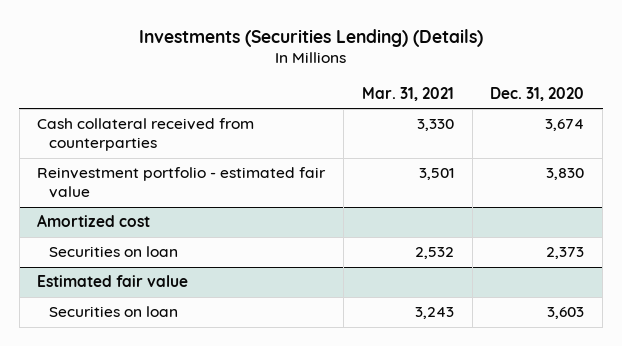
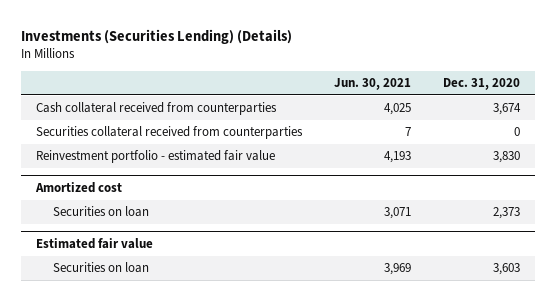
- | Mar. 31, 2021 | Dec. 31, 2020
+ | Jun. 30, 2021 | Dec. 31, 2020
+ Securities collateral received from counterparties | 7 | 0

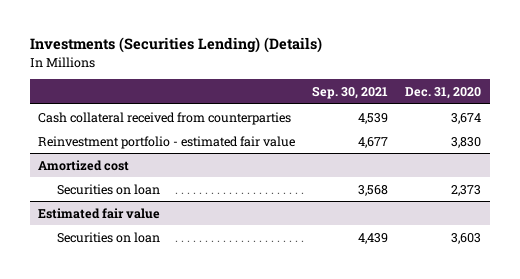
- | Jun. 30, 2021 | Dec. 31, 2020
+ | Sep. 30, 2021 | Dec. 31, 2020
- Securities collateral received from counterparties | 7 | 0

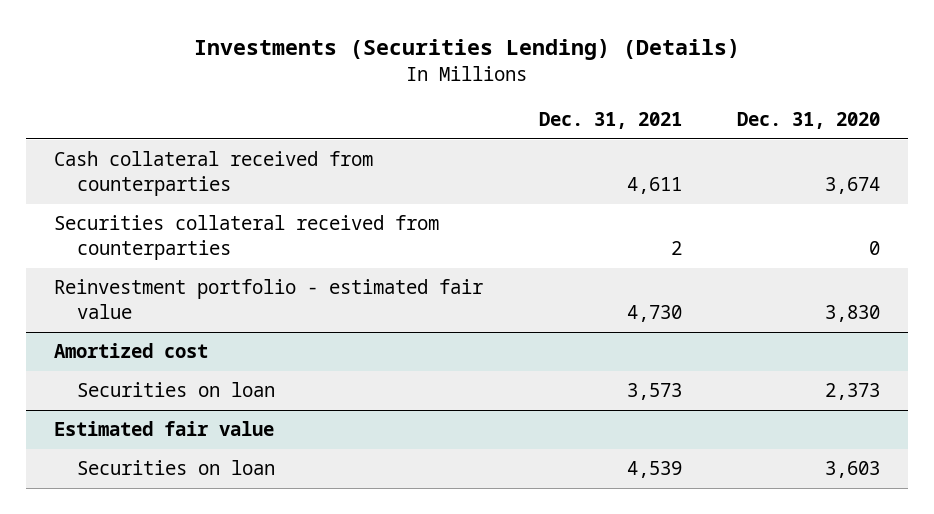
- | Sep. 30, 2021 | Dec. 31, 2020
+ | Dec. 31, 2021 | Dec. 31, 2020
+ Securities collateral received from counterparties | 2 | 0

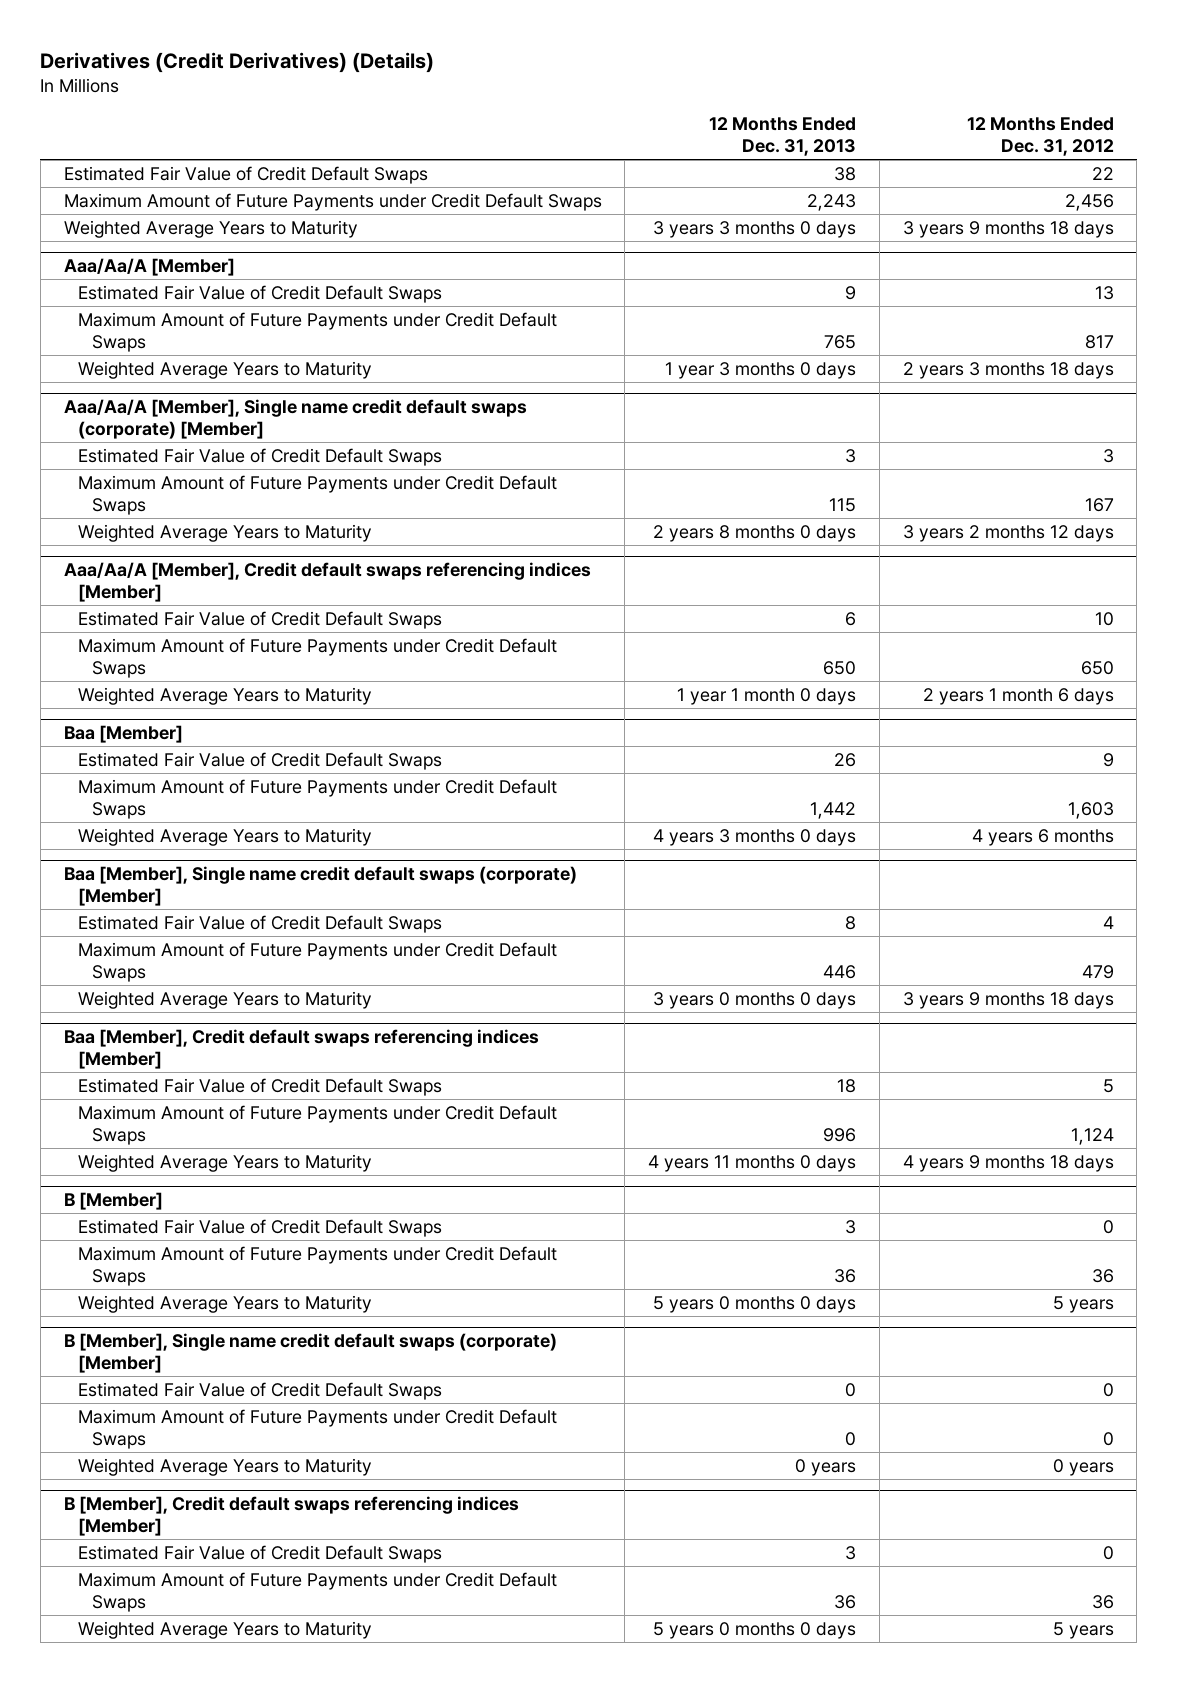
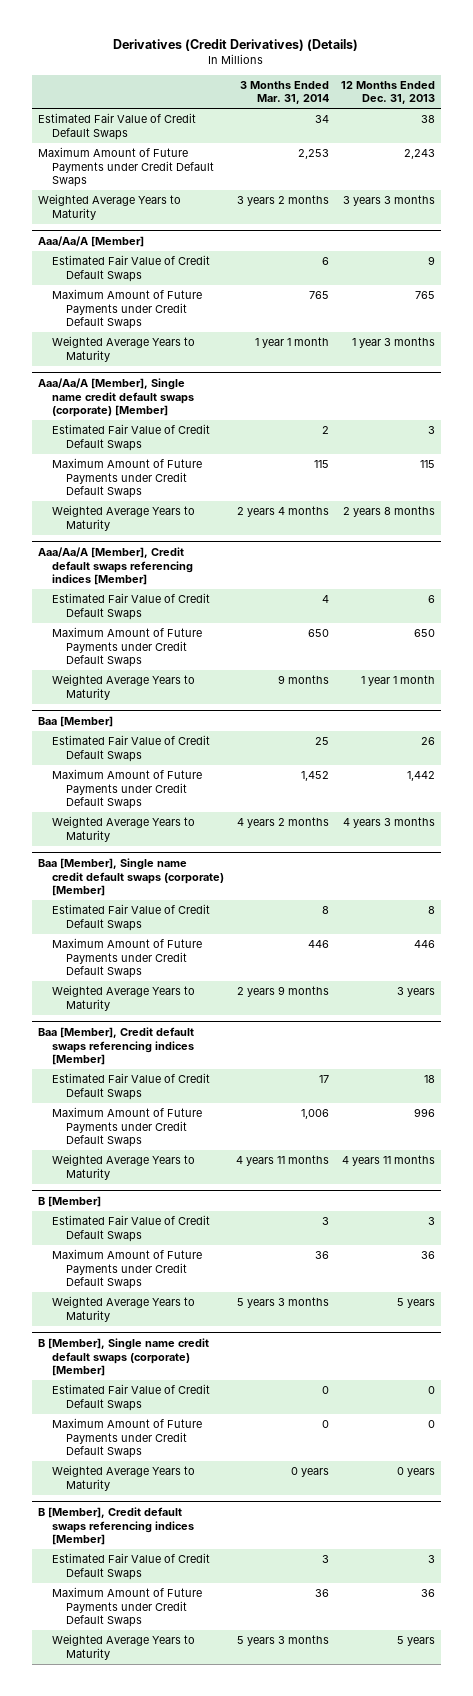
- | 12 Months Ended Dec. 31, 2013 | 12 Months Ended Dec. 31, 2012
+ | 3 Months Ended Mar. 31, 2014 | 12 Months Ended Dec. 31, 2013
- Weighted Average Years to Maturity | 3 years 3 months 0 days | 3 years 9 months 18 days
+ Weighted Average Years to Maturity | 3 years 2 months | 3 years 3 months
@ Aaa/Aa/A [Member]
- Weighted Average Years to Maturity | 1 year 3 months 0 days | 2 years 3 months 18 days
+ Weighted Average Years to Maturity | 1 year 1 month | 1 year 3 months
@ Aaa/Aa/A [Member], Single name credit default swaps (corporate) [Member]
- Weighted Average Years to Maturity | 2 years 8 months 0 days | 3 years 2 months 12 days
+ Weighted Average Years to Maturity | 2 years 4 months | 2 years 8 months
@ Aaa/Aa/A [Member], Credit default swaps referencing indices [Member]
- Weighted Average Years to Maturity | 1 year 1 month 0 days | 2 years 1 month 6 days
+ Weighted Average Years to Maturity | 9 months | 1 year 1 month
@ Baa [Member]
- Weighted Average Years to Maturity | 4 years 3 months 0 days | 4 years 6 months
+ Weighted Average Years to Maturity | 4 years 2 months | 4 years 3 months
@ Baa [Member], Single name credit default swaps (corporate) [Member]
- Weighted Average Years to Maturity | 3 years 0 months 0 days | 3 years 9 months 18 days
+ Weighted Average Years to Maturity | 2 years 9 months | 3 years
@ Baa [Member], Credit default swaps referencing indices [Member]
- Weighted Average Years to Maturity | 4 years 11 months 0 days | 4 years 9 months 18 days
+ Weighted Average Years to Maturity | 4 years 11 months | 4 years 11 months
@ B [Member]
- Weighted Average Years to Maturity | 5 years 0 months 0 days | 5 years
+ Weighted Average Years to Maturity | 5 years 3 months | 5 years
@ B [Member], Credit default swaps referencing indices [Member]
- Weighted Average Years to Maturity | 5 years 0 months 0 days | 5 years
+ Weighted Average Years to Maturity | 5 years 3 months | 5 years

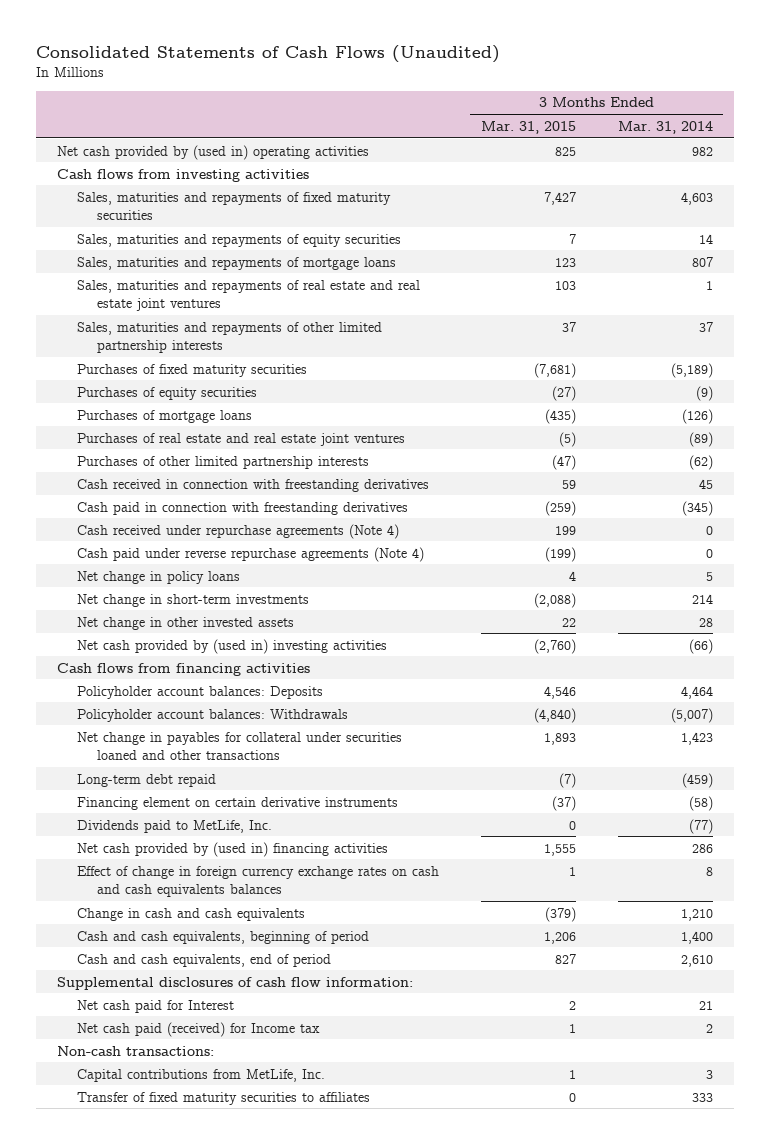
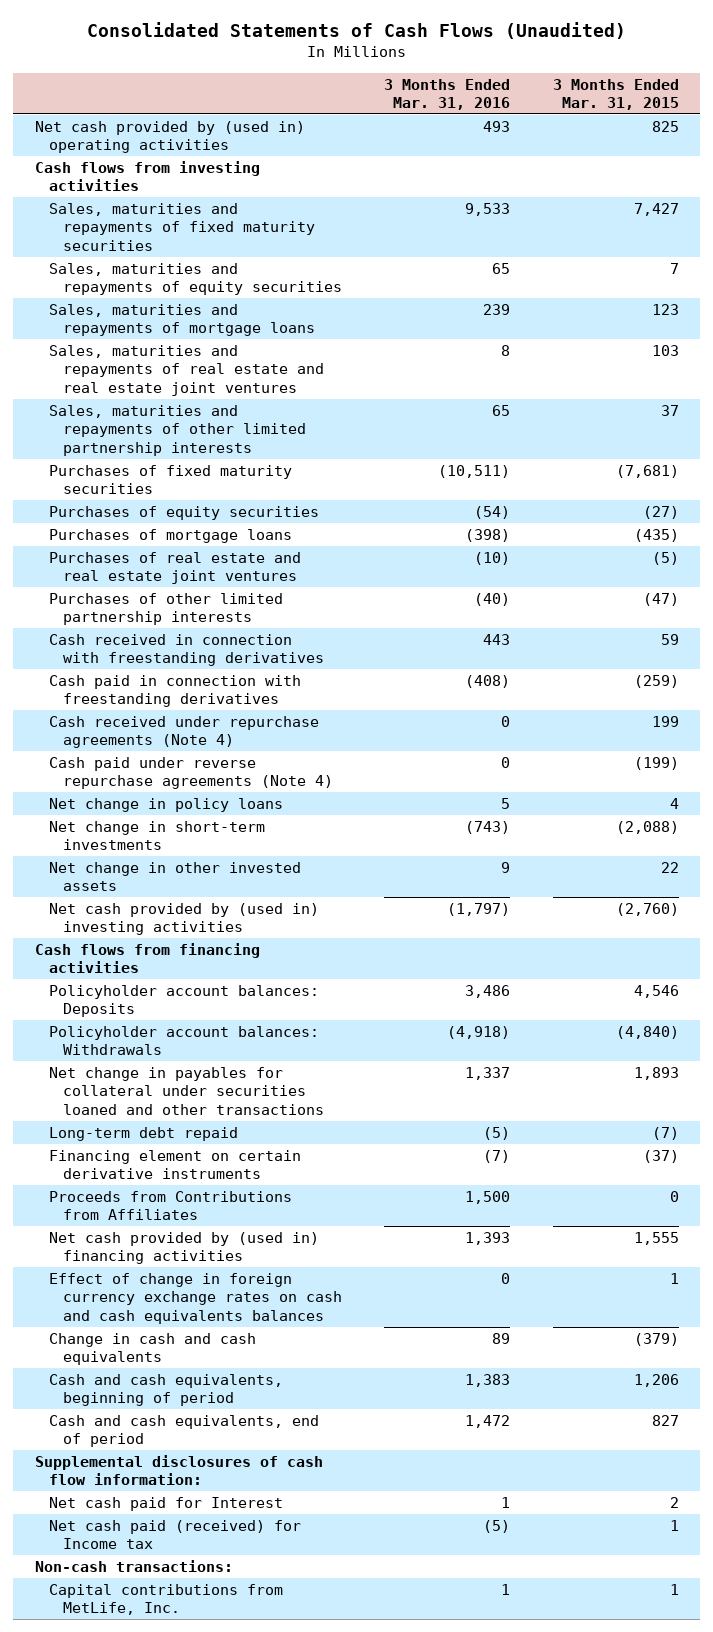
- | 3 Months Ended Mar. 31, 2015 | 3 Months Ended Mar. 31, 2014
+ | 3 Months Ended Mar. 31, 2016 | 3 Months Ended Mar. 31, 2015
- Dividends paid to MetLife, Inc. | 0 | (77)
+ Proceeds from Contributions from Affiliates | 1,500 | 0
- Transfer of fixed maturity securities to affiliates | 0 | 333

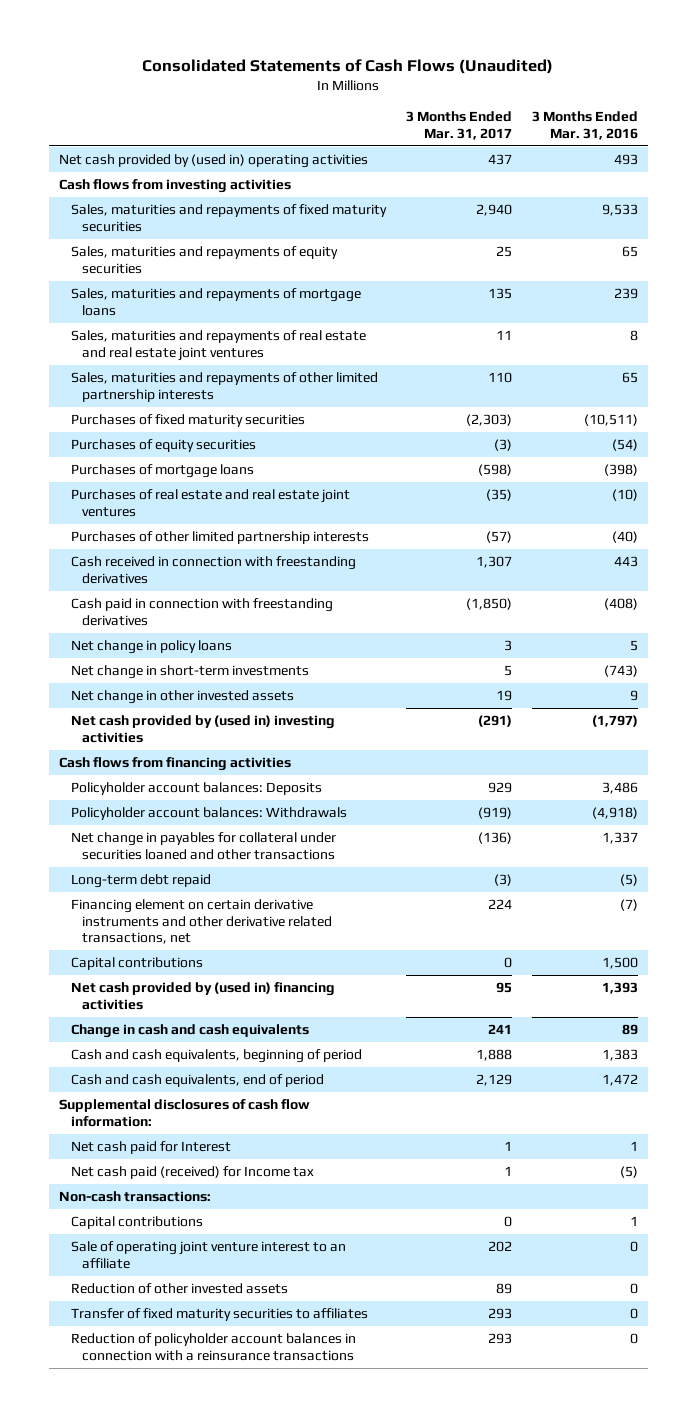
- | 3 Months Ended Mar. 31, 2016 | 3 Months Ended Mar. 31, 2015
+ | 3 Months Ended Mar. 31, 2017 | 3 Months Ended Mar. 31, 2016
- Cash received under repurchase agreements (Note 4) | 0 | 199
- Cash paid under reverse repurchase agreements (Note 4) | 0 | (199)
- Financing element on certain derivative instruments | (7) | (37)
- Proceeds from Contributions from Affiliates | 1,500 | 0
+ Financing element on certain derivative instruments and other derivative related transactions, net | 224 | (7)
+ Capital contributions | 0 | 1,500
- Effect of change in foreign currency exchange rates on cash and cash equivalents balances | 0 | 1
- Capital contributions from MetLife, Inc. | 1 | 1
+ Capital contributions | 0 | 1
+ Sale of operating joint venture interest to an affiliate | 202 | 0
+ Reduction of other invested assets | 89 | 0
+ Transfer of fixed maturity securities to affiliates | 293 | 0
+ Reduction of policyholder account balances in connection with a reinsurance transactions | 293 | 0

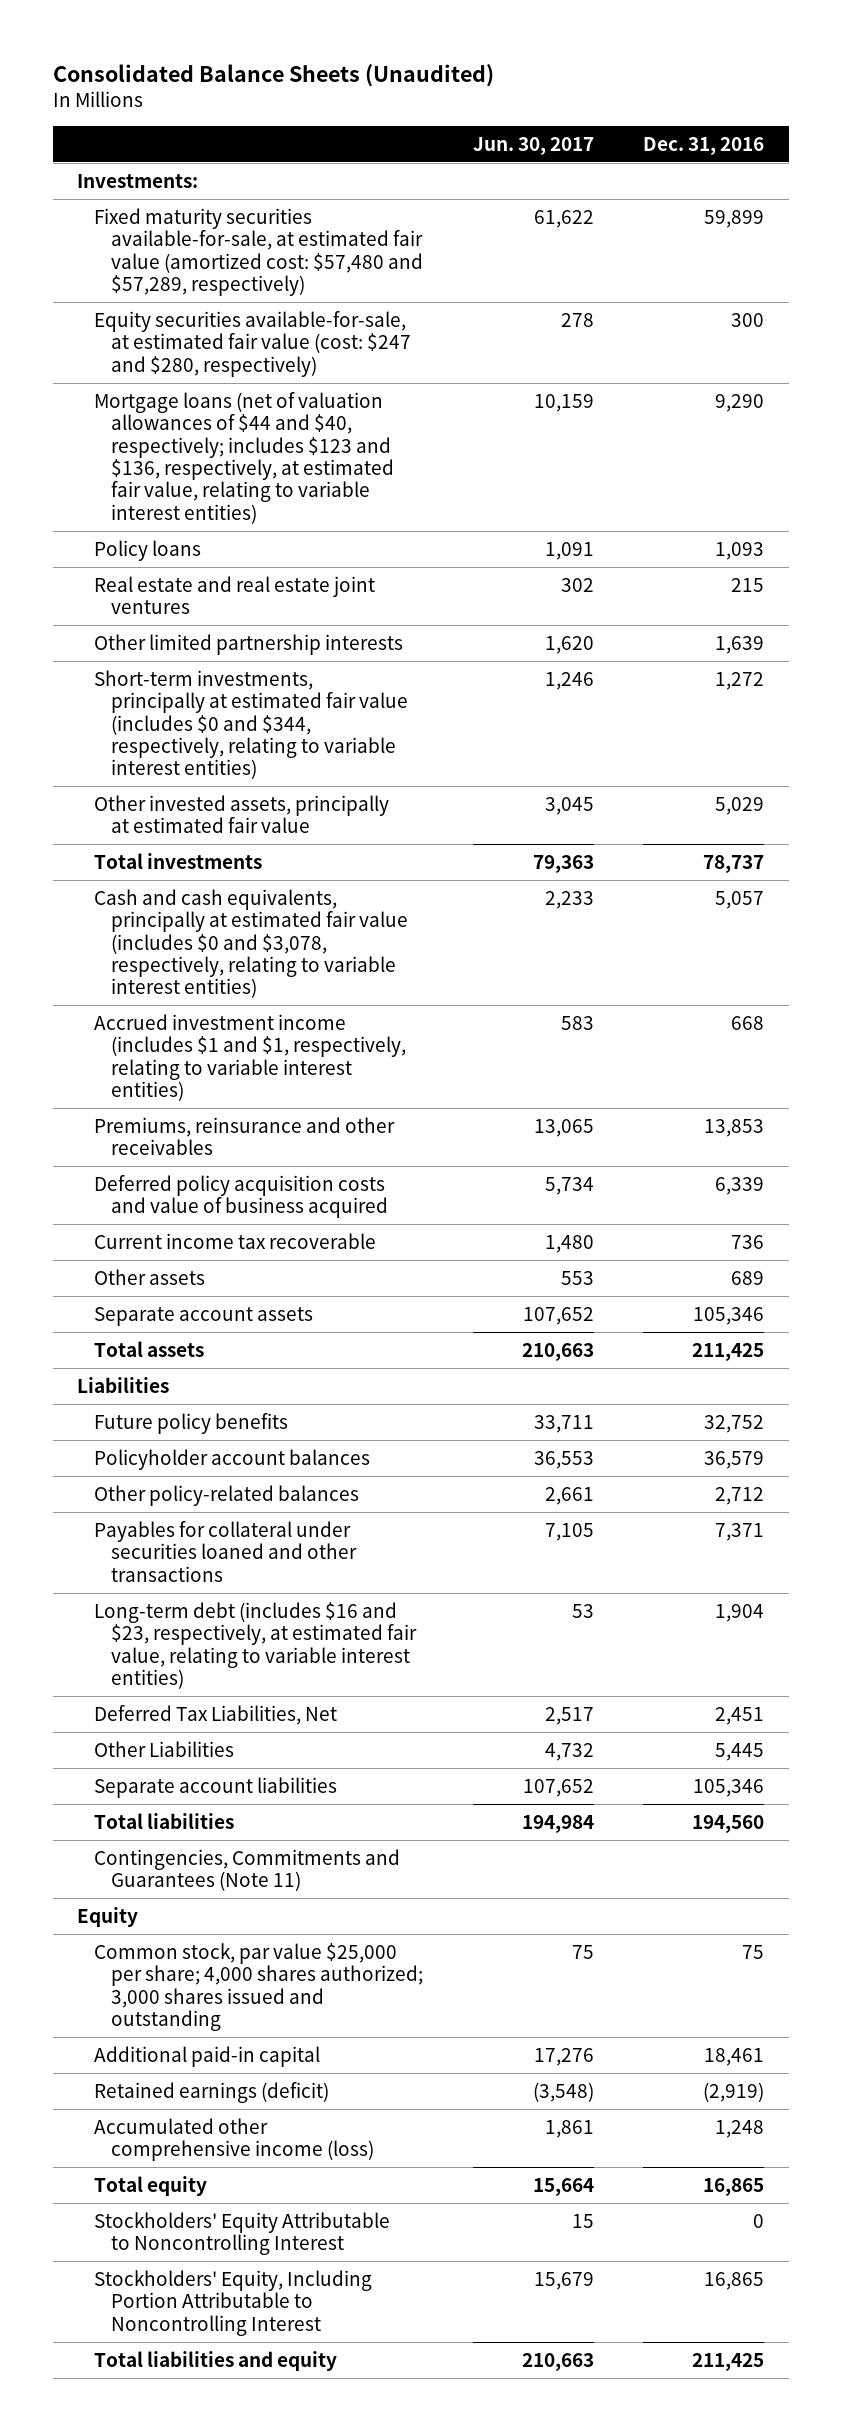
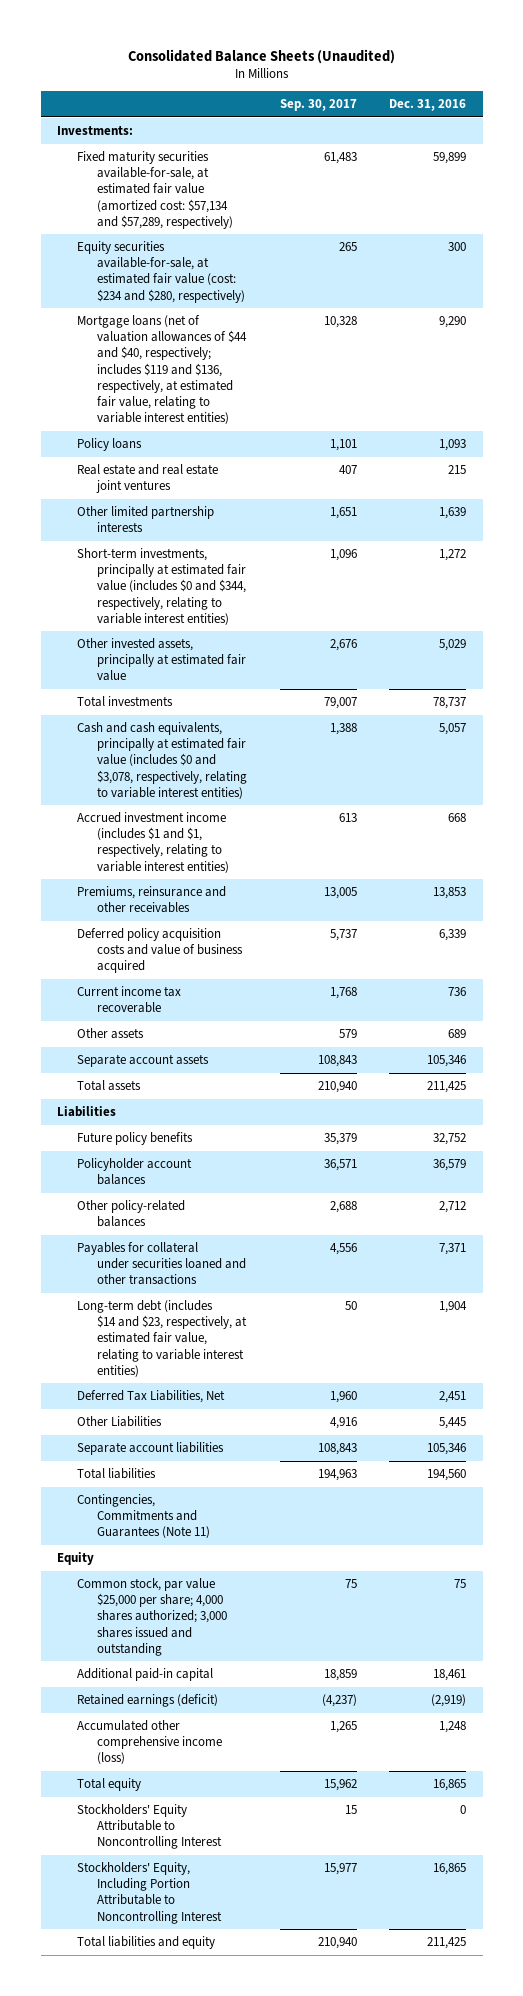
- | Jun. 30, 2017 | Dec. 31, 2016
+ | Sep. 30, 2017 | Dec. 31, 2016
- Fixed maturity securities available-for-sale, at estimated fair value (amortized cost: $57,480 and $57,289, respectively) | 61,622 | 59,899
- Equity securities available-for-sale, at estimated fair value (cost: $247 and $280, respectively) | 278 | 300
- Mortgage loans (net of valuation allowances of $44 and $40, respectively; includes $123 and $136, respectively, at estimated fair value, relating to variable interest entities) | 10,159 | 9,290
+ Fixed maturity securities available-for-sale, at estimated fair value (amortized cost: $57,134 and $57,289, respectively) | 61,483 | 59,899
+ Equity securities available-for-sale, at estimated fair value (cost: $234 and $280, respectively) | 265 | 300
+ Mortgage loans (net of valuation allowances of $44 and $40, respectively; includes $119 and $136, respectively, at estimated fair value, relating to variable interest entities) | 10,328 | 9,290
- Long-term debt (includes $16 and $23, respectively, at estimated fair value, relating to variable interest entities) | 53 | 1,904
+ Long-term debt (includes $14 and $23, respectively, at estimated fair value, relating to variable interest entities) | 50 | 1,904

